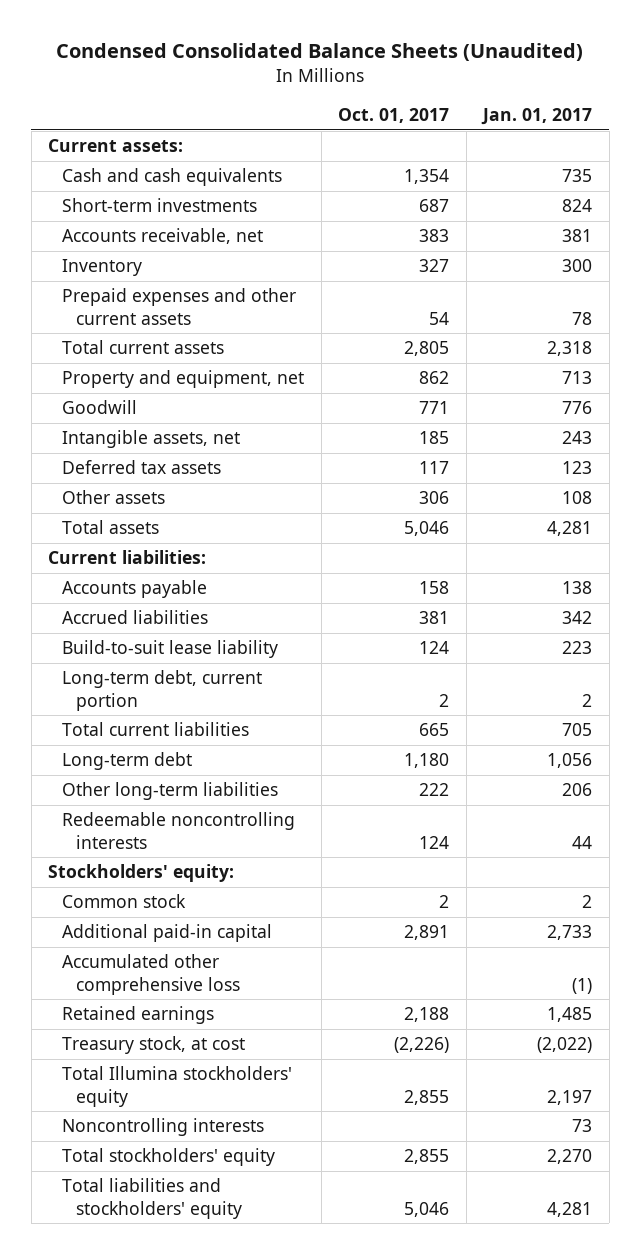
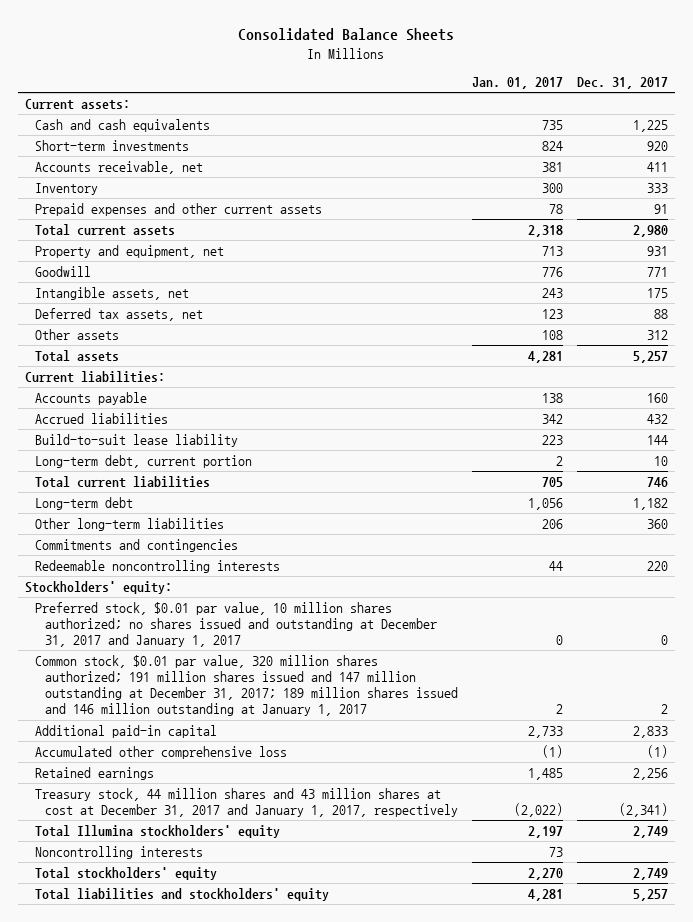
- Condensed Consolidated Balance Sheets (Unaudited)
+ Consolidated Balance Sheets
- | Oct. 01, 2017 | Jan. 01, 2017
+ | Jan. 01, 2017 | Dec. 31, 2017
- Deferred tax assets | 117 | 123
+ Deferred tax assets, net | 123 | 88
+ Commitments and contingencies
- Common stock | 2 | 2
+ Preferred stock, $0.01 par value, 10 million shares authorized; no shares issued and outstanding at December 31, 2017 and January 1, 2017 | 0 | 0
+ Common stock, $0.01 par value, 320 million shares authorized; 191 million shares issued and 147 million outstanding at December 31, 2017; 189 million shares issued and 146 million outstanding at January 1, 2017 | 2 | 2
- Treasury stock, at cost | (2,226) | (2,022)
+ Treasury stock, 44 million shares and 43 million shares at cost at December 31, 2017 and January 1, 2017, respectively | (2,022) | (2,341)

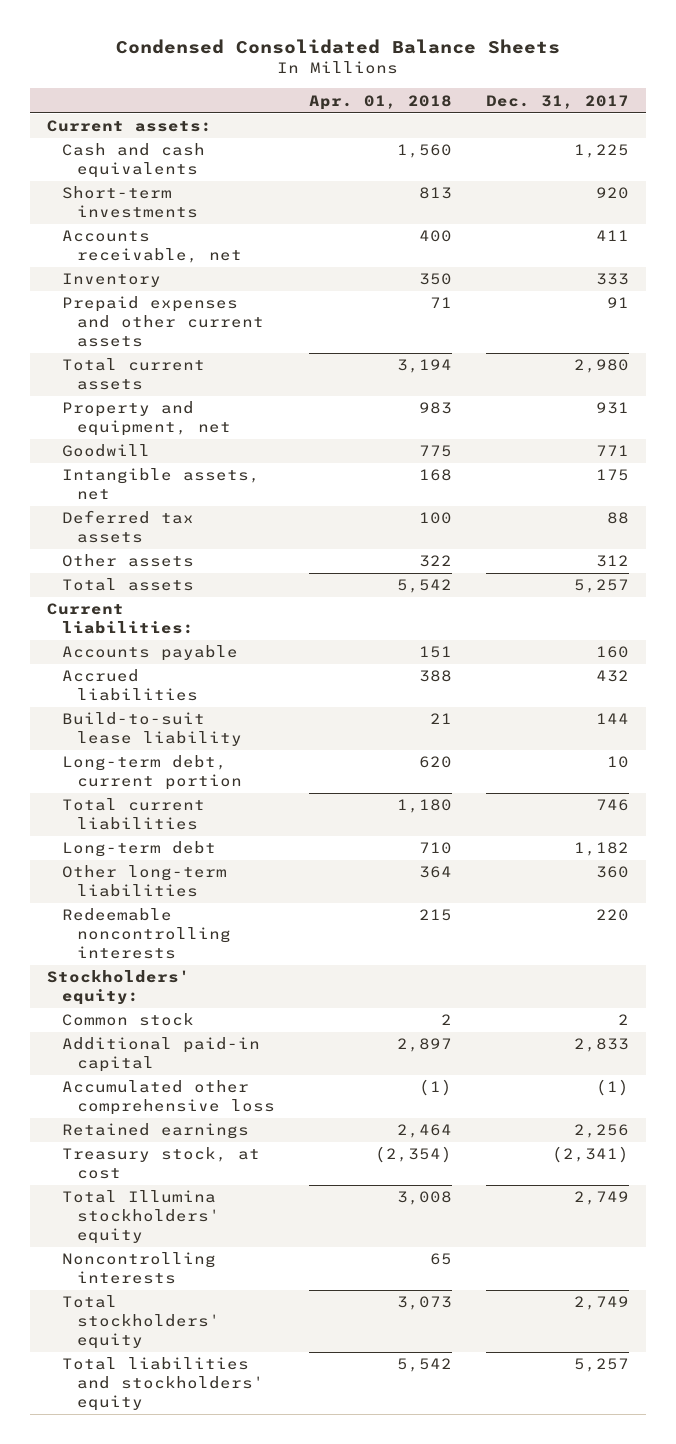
- Consolidated Balance Sheets
+ Condensed Consolidated Balance Sheets
- | Jan. 01, 2017 | Dec. 31, 2017
+ | Apr. 01, 2018 | Dec. 31, 2017
- Deferred tax assets, net | 123 | 88
+ Deferred tax assets | 100 | 88
- Commitments and contingencies
- Preferred stock, $0.01 par value, 10 million shares authorized; no shares issued and outstanding at December 31, 2017 and January 1, 2017 | 0 | 0
- Common stock, $0.01 par value, 320 million shares authorized; 191 million shares issued and 147 million outstanding at December 31, 2017; 189 million shares issued and 146 million outstanding at January 1, 2017 | 2 | 2
+ Common stock | 2 | 2
- Treasury stock, 44 million shares and 43 million shares at cost at December 31, 2017 and January 1, 2017, respectively | (2,022) | (2,341)
+ Treasury stock, at cost | (2,354) | (2,341)

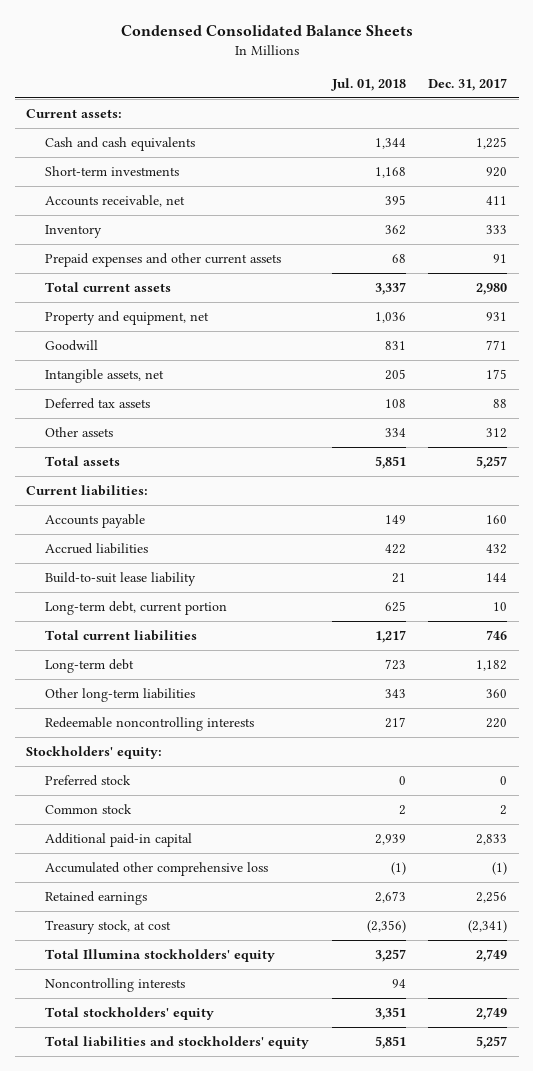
- | Apr. 01, 2018 | Dec. 31, 2017
+ | Jul. 01, 2018 | Dec. 31, 2017
+ Preferred stock | 0 | 0

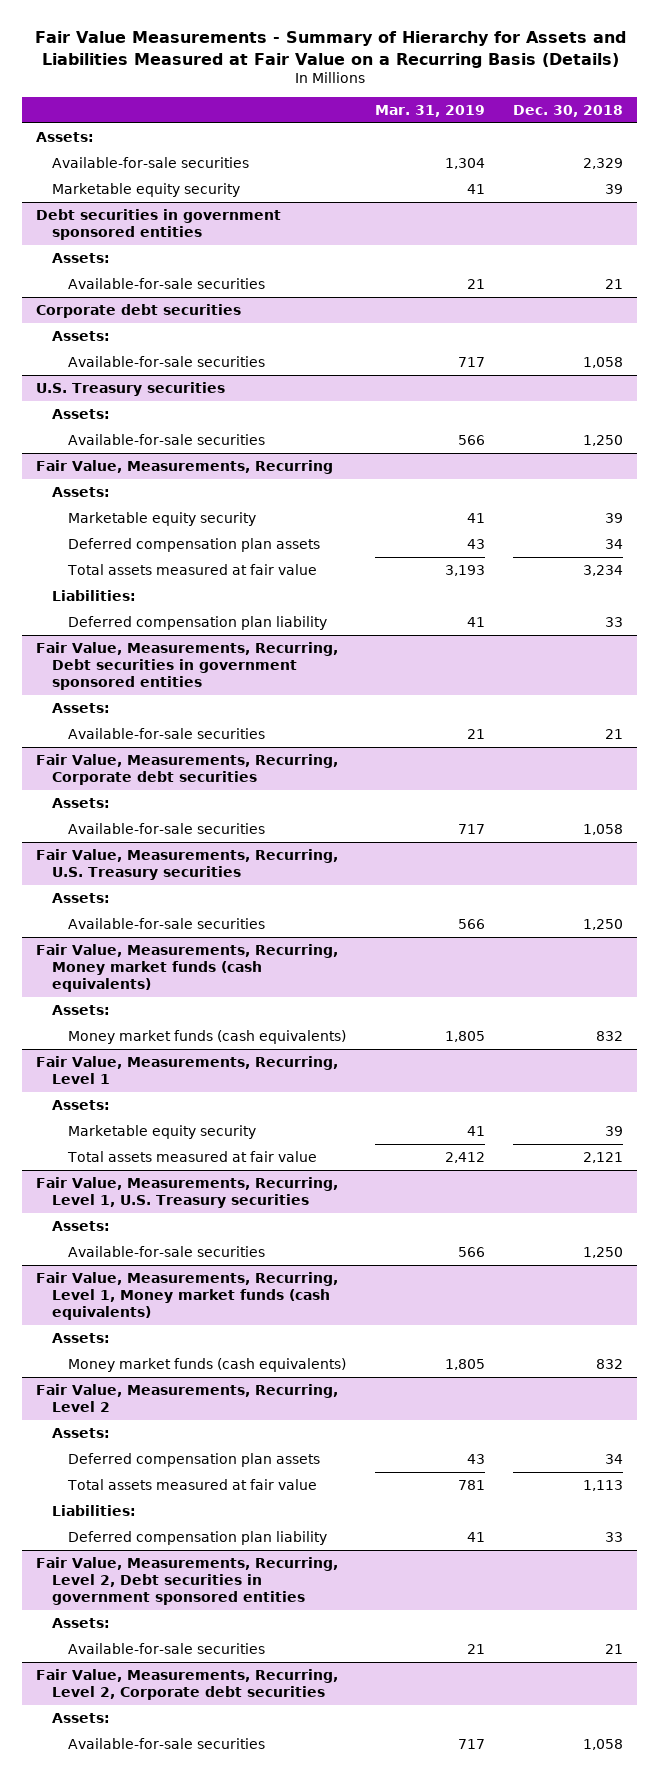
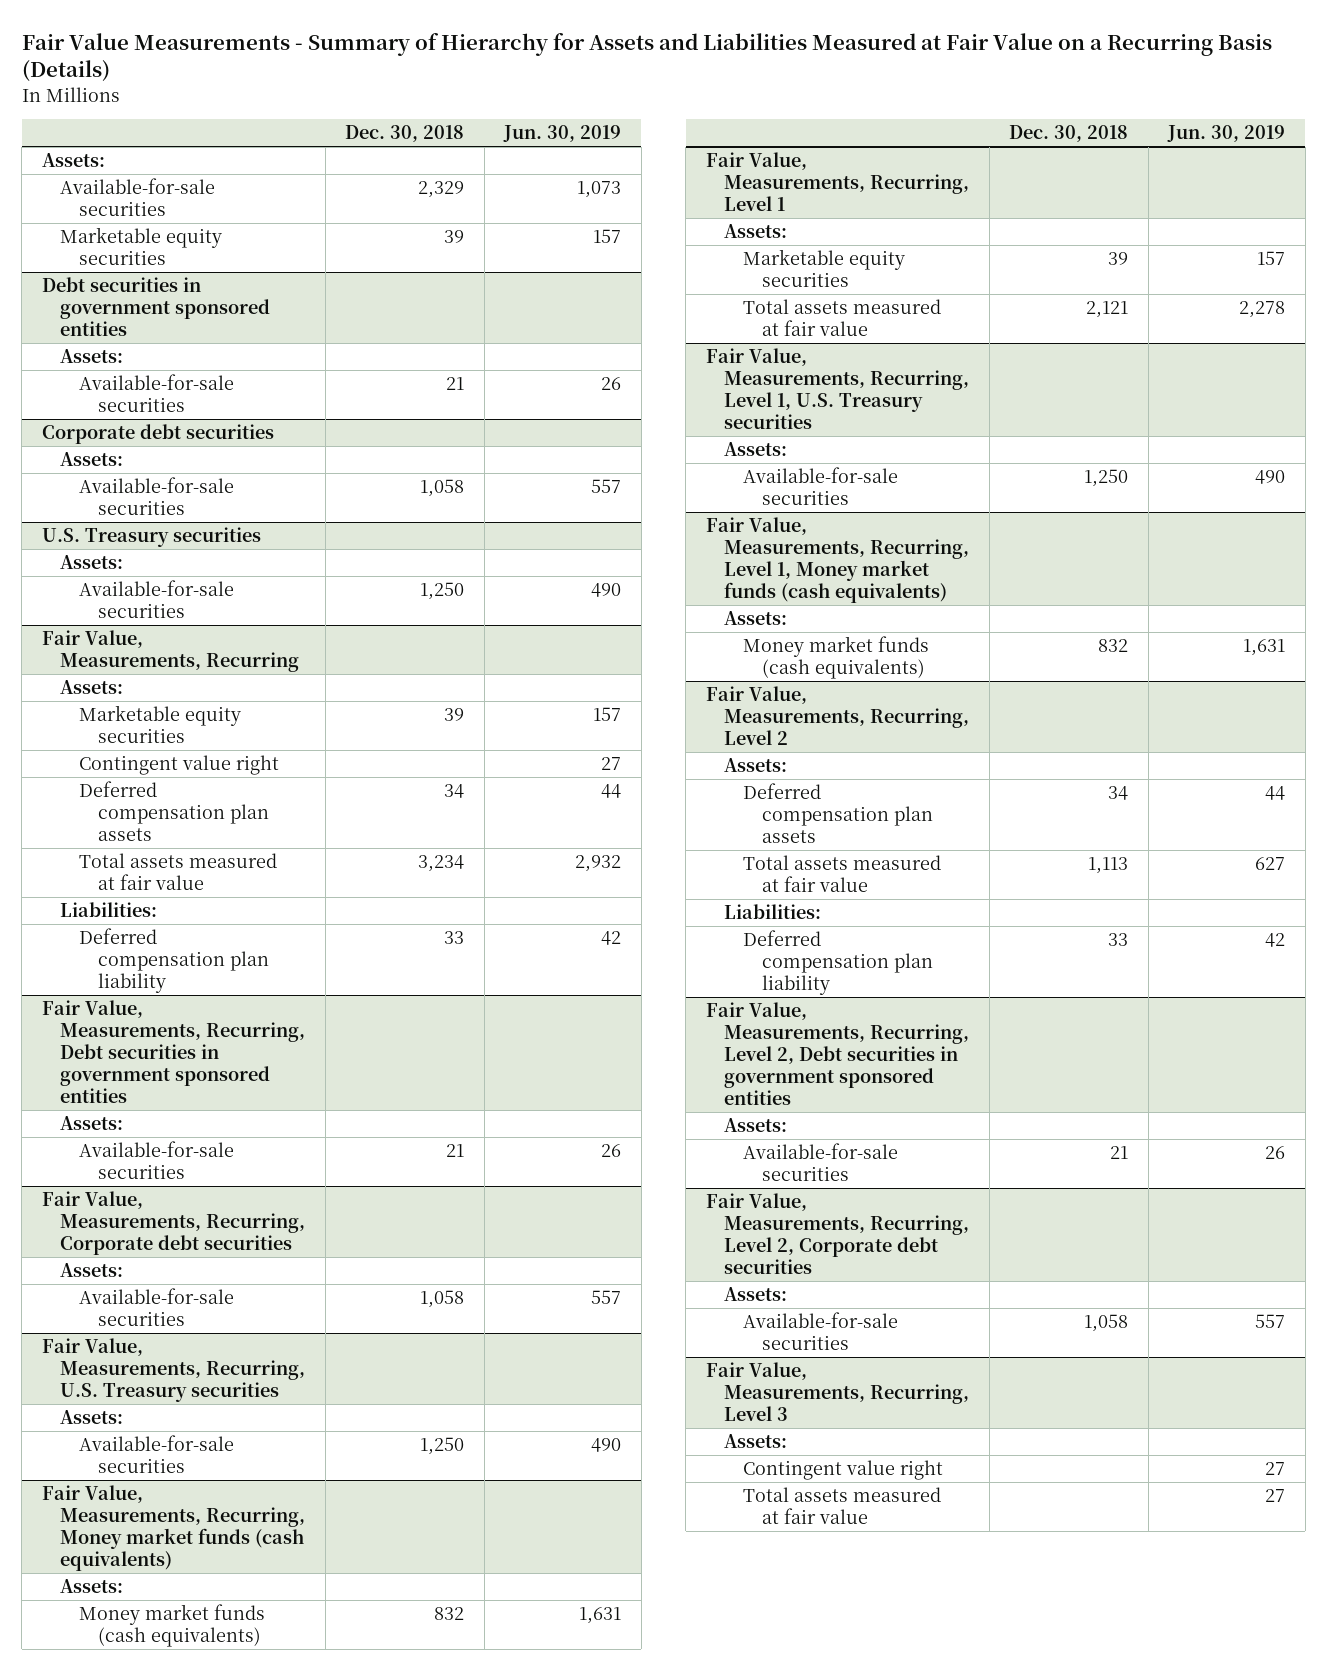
- | Mar. 31, 2019 | Dec. 30, 2018
+ | Dec. 30, 2018 | Jun. 30, 2019
- Marketable equity security | 41 | 39
+ Marketable equity securities | 39 | 157
@ Fair Value, Measurements, Recurring
- Marketable equity security | 41 | 39
+ Marketable equity securities | 39 | 157
+ Contingent value right | | 27
@ Fair Value, Measurements, Recurring, Level 1
- Marketable equity security | 41 | 39
+ Marketable equity securities | 39 | 157
+ Fair Value, Measurements, Recurring, Level 3
+ Assets:
+ Contingent value right | | 27
+ Total assets measured at fair value | | 27

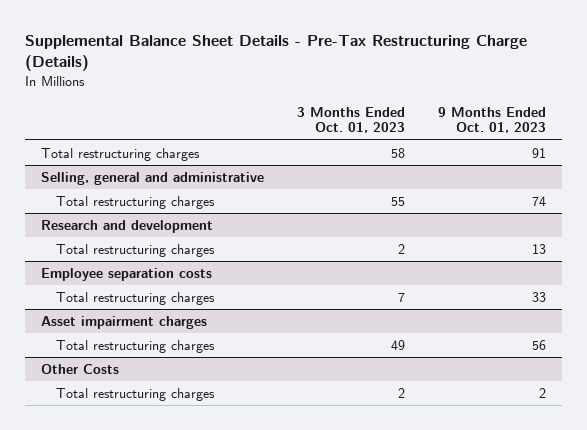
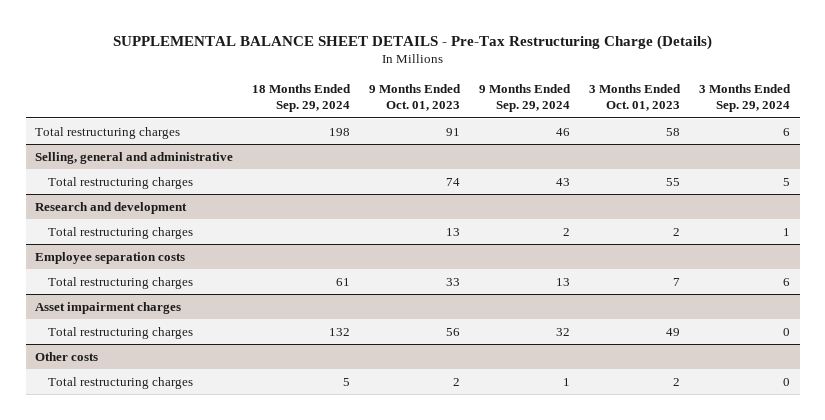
- Supplemental Balance Sheet Details - Pre-Tax Restructuring Charge (Details)
+ SUPPLEMENTAL BALANCE SHEET DETAILS - Pre-Tax Restructuring Charge (Details)
- | 3 Months Ended Oct. 01, 2023 | 9 Months Ended Oct. 01, 2023
+ | 18 Months Ended Sep. 29, 2024 | 9 Months Ended Oct. 01, 2023 | 9 Months Ended Sep. 29, 2024 | 3 Months Ended Oct. 01, 2023 | 3 Months Ended Sep. 29, 2024
- Other Costs
+ Other costs

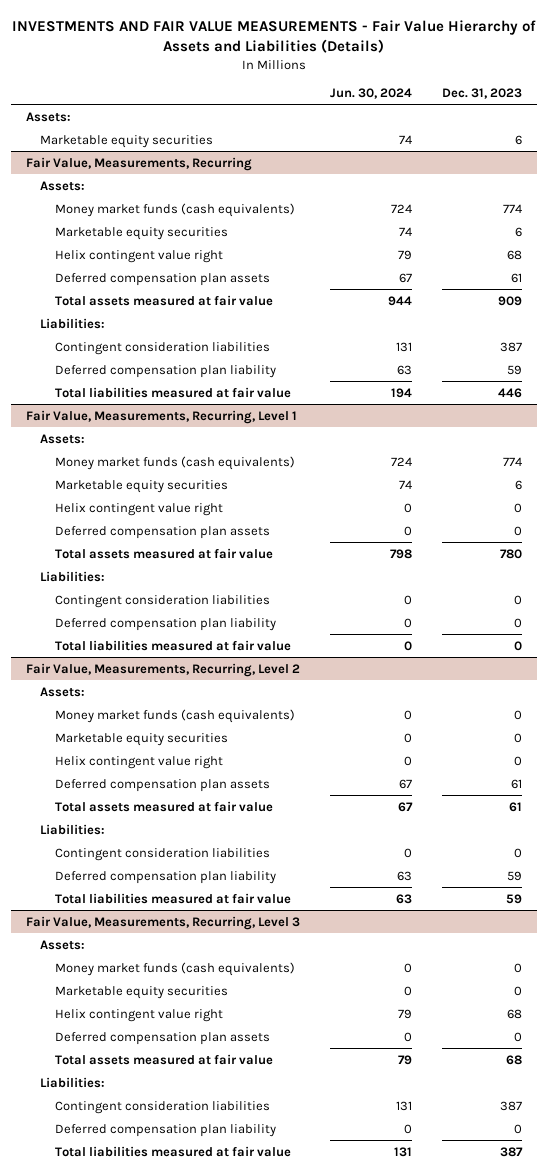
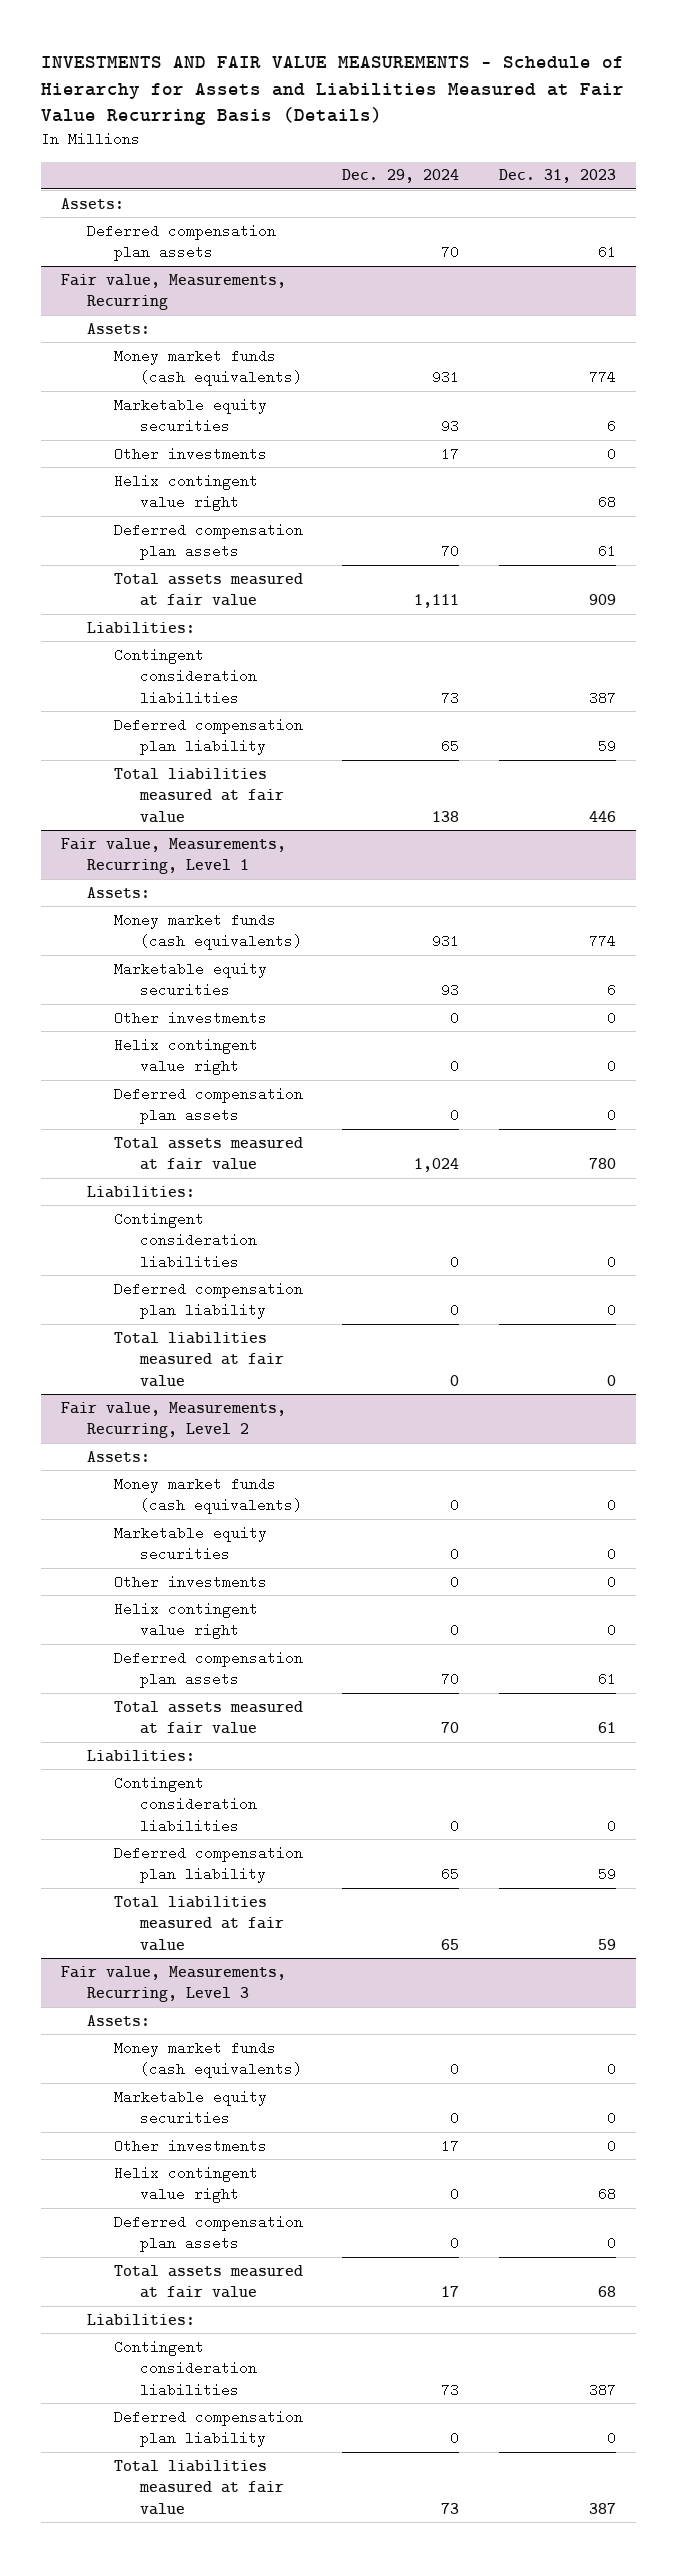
- INVESTMENTS AND FAIR VALUE MEASUREMENTS - Fair Value Hierarchy of Assets and Liabilities (Details)
+ INVESTMENTS AND FAIR VALUE MEASUREMENTS - Schedule of Hierarchy for Assets and Liabilities Measured at Fair Value Recurring Basis (Details)
- | Jun. 30, 2024 | Dec. 31, 2023
+ | Dec. 29, 2024 | Dec. 31, 2023
- Marketable equity securities | 74 | 6
- Fair Value, Measurements, Recurring
+ Deferred compensation plan assets | 70 | 61
+ Fair value, Measurements, Recurring
+ Other investments | 17 | 0
- Fair Value, Measurements, Recurring, Level 1
+ Fair value, Measurements, Recurring, Level 1
+ Other investments | 0 | 0
- Fair Value, Measurements, Recurring, Level 2
+ Fair value, Measurements, Recurring, Level 2
+ Other investments | 0 | 0
- Fair Value, Measurements, Recurring, Level 3
+ Fair value, Measurements, Recurring, Level 3
+ Other investments | 17 | 0

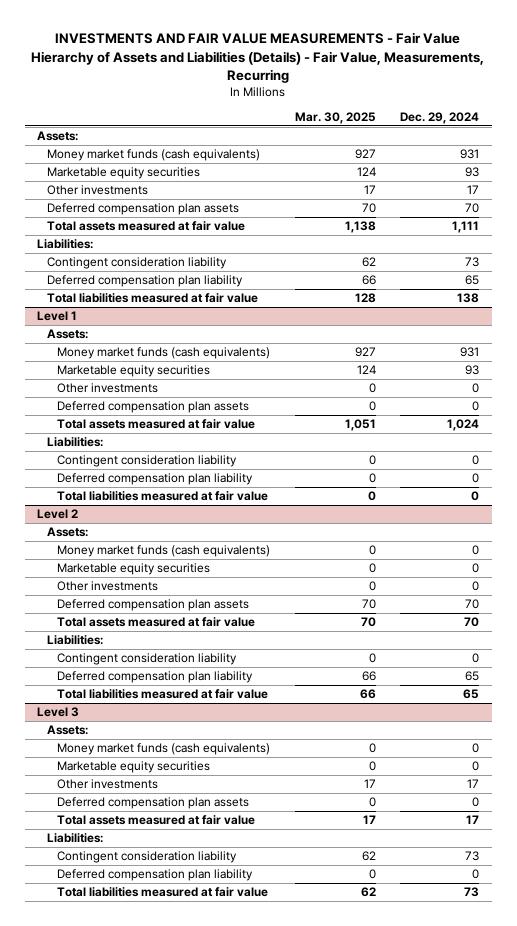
- INVESTMENTS AND FAIR VALUE MEASUREMENTS - Schedule of Hierarchy for Assets and Liabilities Measured at Fair Value Recurring Basis (Details)
+ INVESTMENTS AND FAIR VALUE MEASUREMENTS - Fair Value Hierarchy of Assets and Liabilities (Details) - Fair Value, Measurements, Recurring
- | Dec. 29, 2024 | Dec. 31, 2023
+ | Mar. 30, 2025 | Dec. 29, 2024
- Deferred compensation plan assets | 70 | 61
- Fair value, Measurements, Recurring
- Assets:
- Helix contingent value right | | 68
- Contingent consideration liabilities | 73 | 387
+ Contingent consideration liability | 62 | 73
- Fair value, Measurements, Recurring, Level 1
+ Level 1
- Helix contingent value right | 0 | 0
- Contingent consideration liabilities | 0 | 0
+ Contingent consideration liability | 0 | 0
- Fair value, Measurements, Recurring, Level 2
+ Level 2
- Helix contingent value right | 0 | 0
- Contingent consideration liabilities | 0 | 0
+ Contingent consideration liability | 0 | 0
- Fair value, Measurements, Recurring, Level 3
+ Level 3
- Helix contingent value right | 0 | 68
- Contingent consideration liabilities | 73 | 387
+ Contingent consideration liability | 62 | 73

